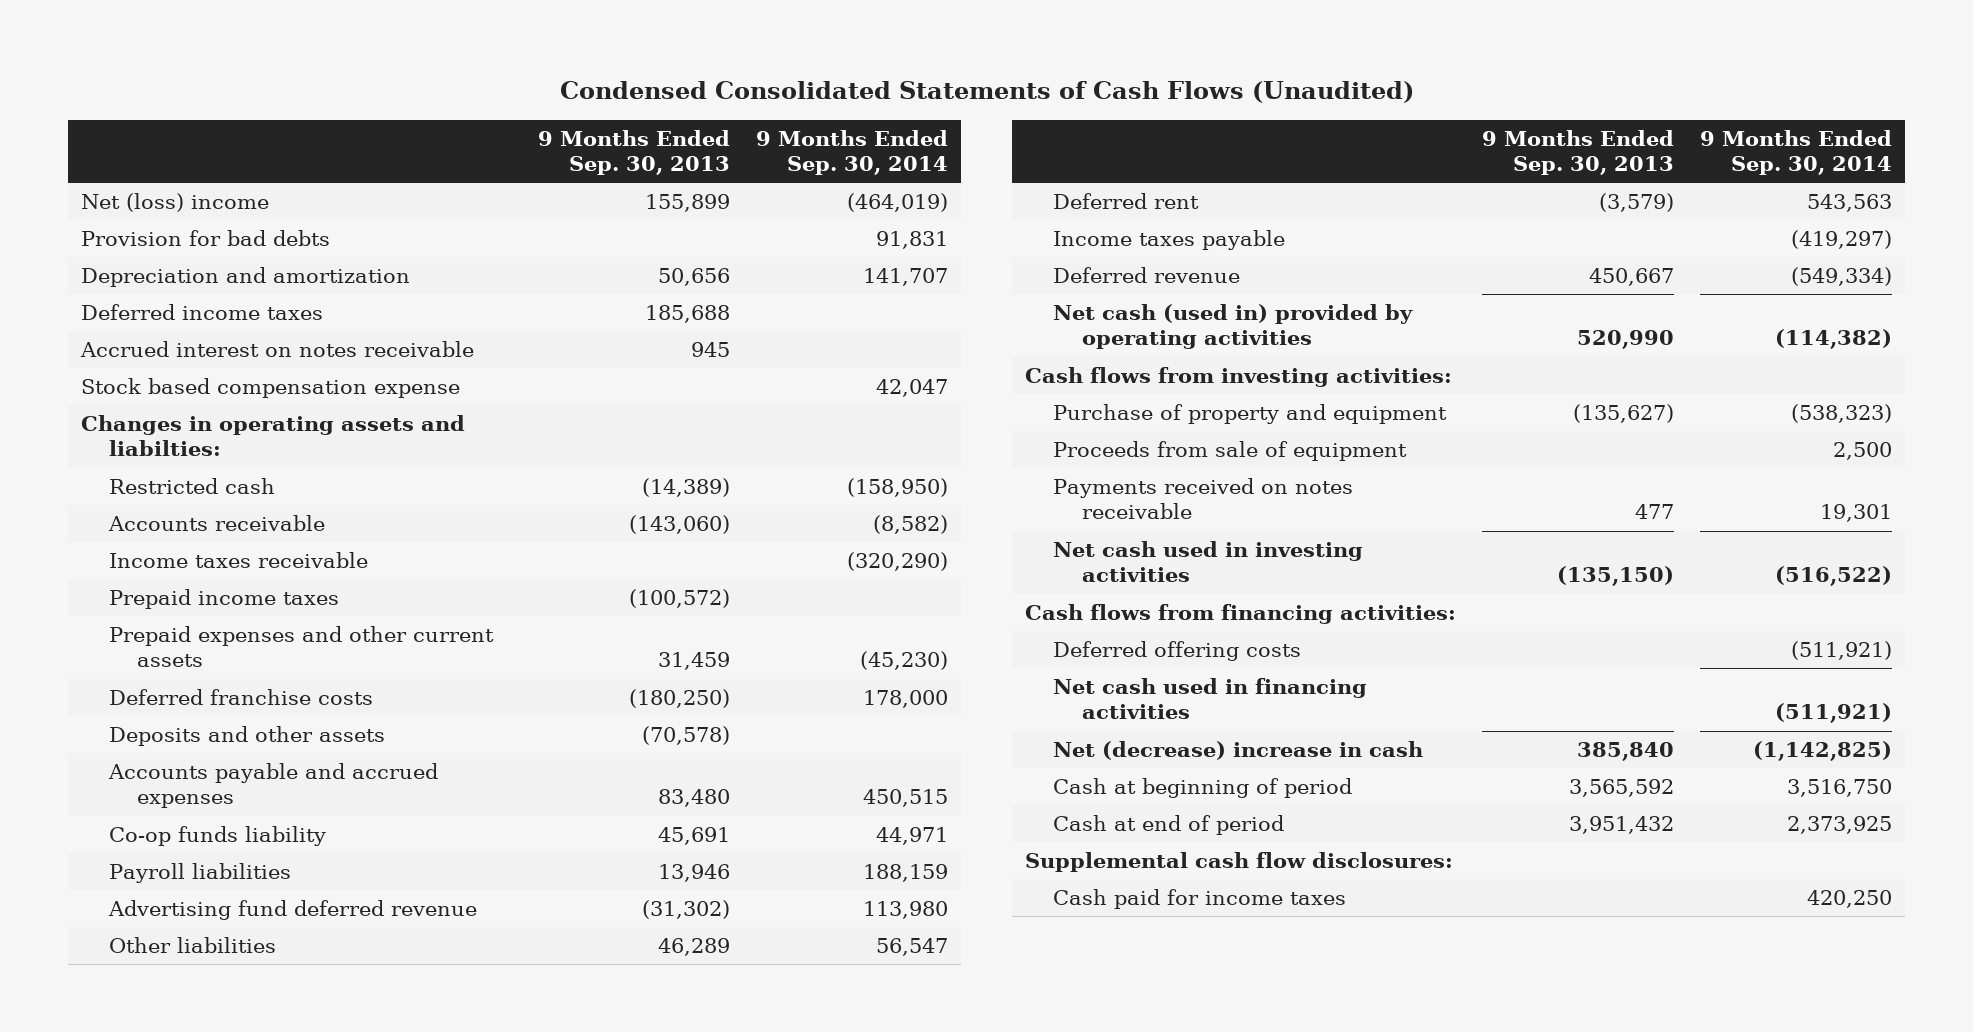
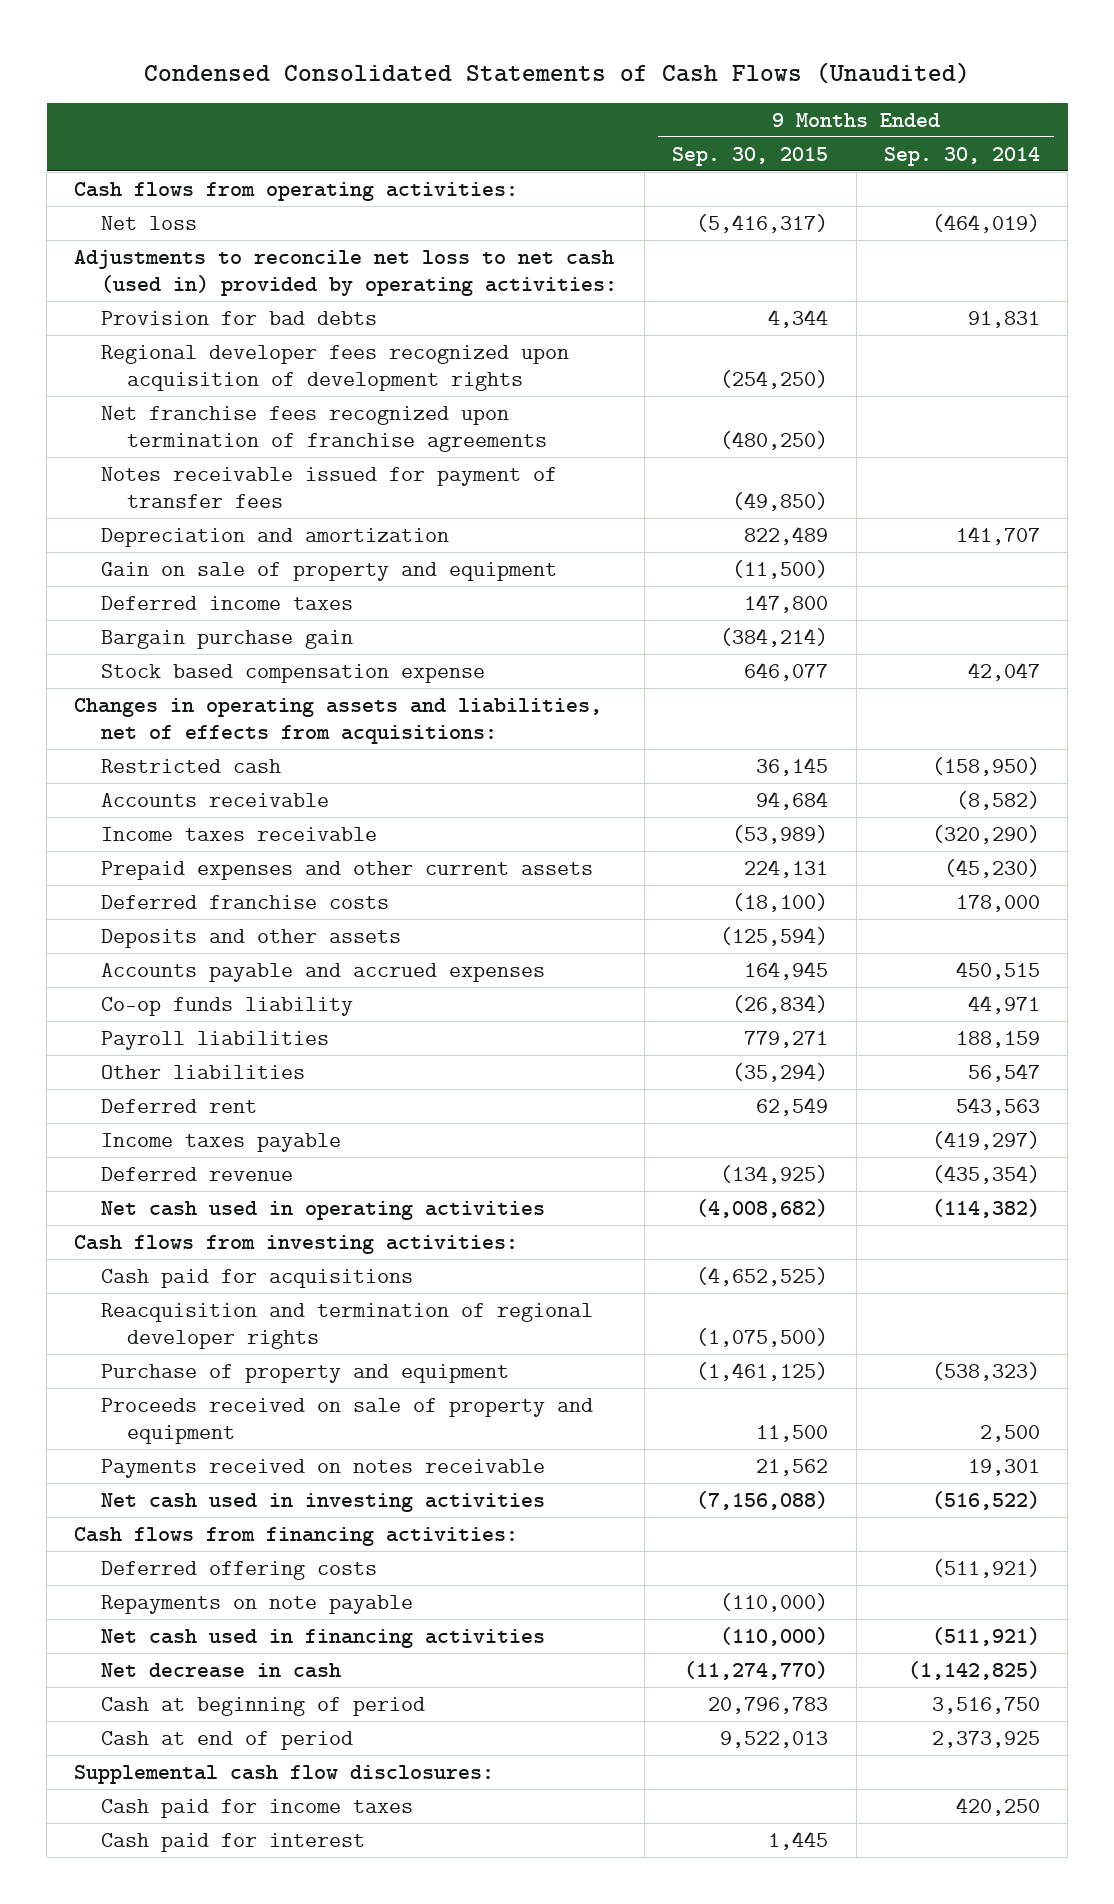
- | 9 Months Ended Sep. 30, 2013 | 9 Months Ended Sep. 30, 2014
+ | 9 Months Ended Sep. 30, 2015 | 9 Months Ended Sep. 30, 2014
- Net (loss) income | 155,899 | (464,019)
+ Cash flows from operating activities:
+ Net loss | (5,416,317) | (464,019)
+ Adjustments to reconcile net loss to net cash (used in) provided by operating activities:
+ Regional developer fees recognized upon acquisition of development rights | (254,250) |
+ Net franchise fees recognized upon termination of franchise agreements | (480,250) |
+ Notes receivable issued for payment of transfer fees | (49,850) |
+ Gain on sale of property and equipment | (11,500) |
- Accrued interest on notes receivable | 945 |
+ Bargain purchase gain | (384,214) |
- Changes in operating assets and liabilties:
+ Changes in operating assets and liabilities, net of effects from acquisitions:
- Prepaid income taxes | (100,572) |
- Advertising fund deferred revenue | (31,302) | 113,980
- Deferred revenue | 450,667 | (549,334)
- Net cash (used in) provided by operating activities | 520,990 | (114,382)
+ Deferred revenue | (134,925) | (435,354)
+ Net cash used in operating activities | (4,008,682) | (114,382)
+ Cash paid for acquisitions | (4,652,525) |
+ Reacquisition and termination of regional developer rights | (1,075,500) |
- Proceeds from sale of equipment | | 2,500
+ Proceeds received on sale of property and equipment | 11,500 | 2,500
+ Repayments on note payable | (110,000) |
- Net (decrease) increase in cash | 385,840 | (1,142,825)
+ Net decrease in cash | (11,274,770) | (1,142,825)
+ Cash paid for interest | 1,445 |

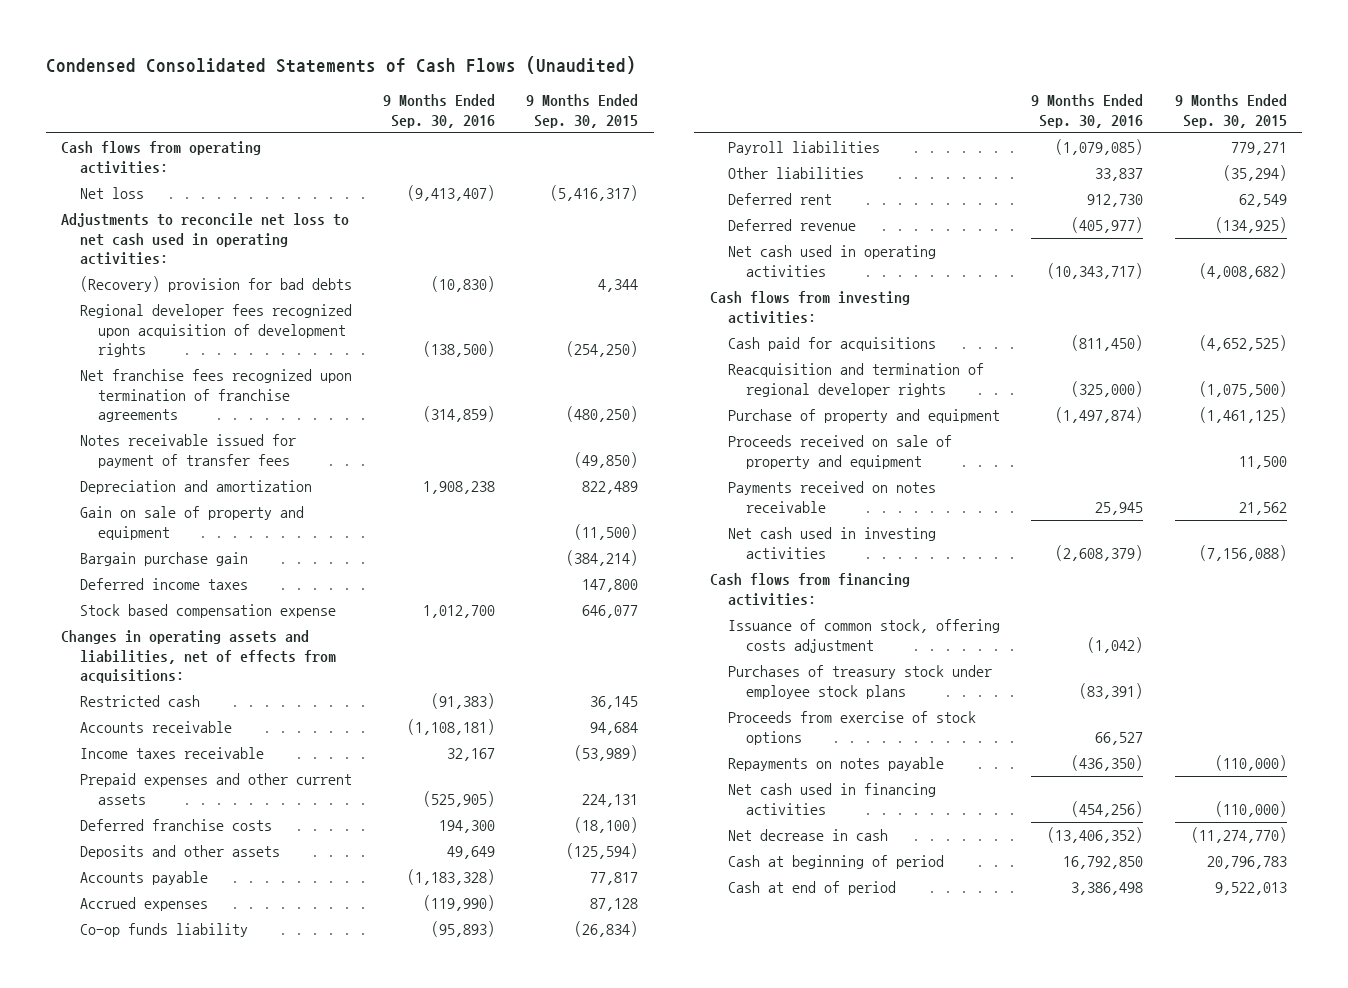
- | 9 Months Ended Sep. 30, 2015 | 9 Months Ended Sep. 30, 2014
+ | 9 Months Ended Sep. 30, 2016 | 9 Months Ended Sep. 30, 2015
- Adjustments to reconcile net loss to net cash (used in) provided by operating activities:
- Provision for bad debts | 4,344 | 91,831
+ Adjustments to reconcile net loss to net cash used in operating activities:
+ (Recovery) provision for bad debts | (10,830) | 4,344
moved down: Deferred income taxes | | 147,800
- Accounts payable and accrued expenses | 164,945 | 450,515
+ Accounts payable | (1,183,328) | 77,817
+ Accrued expenses | (119,990) | 87,128
- Income taxes payable | | (419,297)
- Deferred offering costs | | (511,921)
- Repayments on note payable | (110,000) |
+ Issuance of common stock, offering costs adjustment | (1,042) |
+ Purchases of treasury stock under employee stock plans | (83,391) |
+ Proceeds from exercise of stock options | 66,527 |
+ Repayments on notes payable | (436,350) | (110,000)
- Supplemental cash flow disclosures:
- Cash paid for income taxes | | 420,250
- Cash paid for interest | 1,445 |

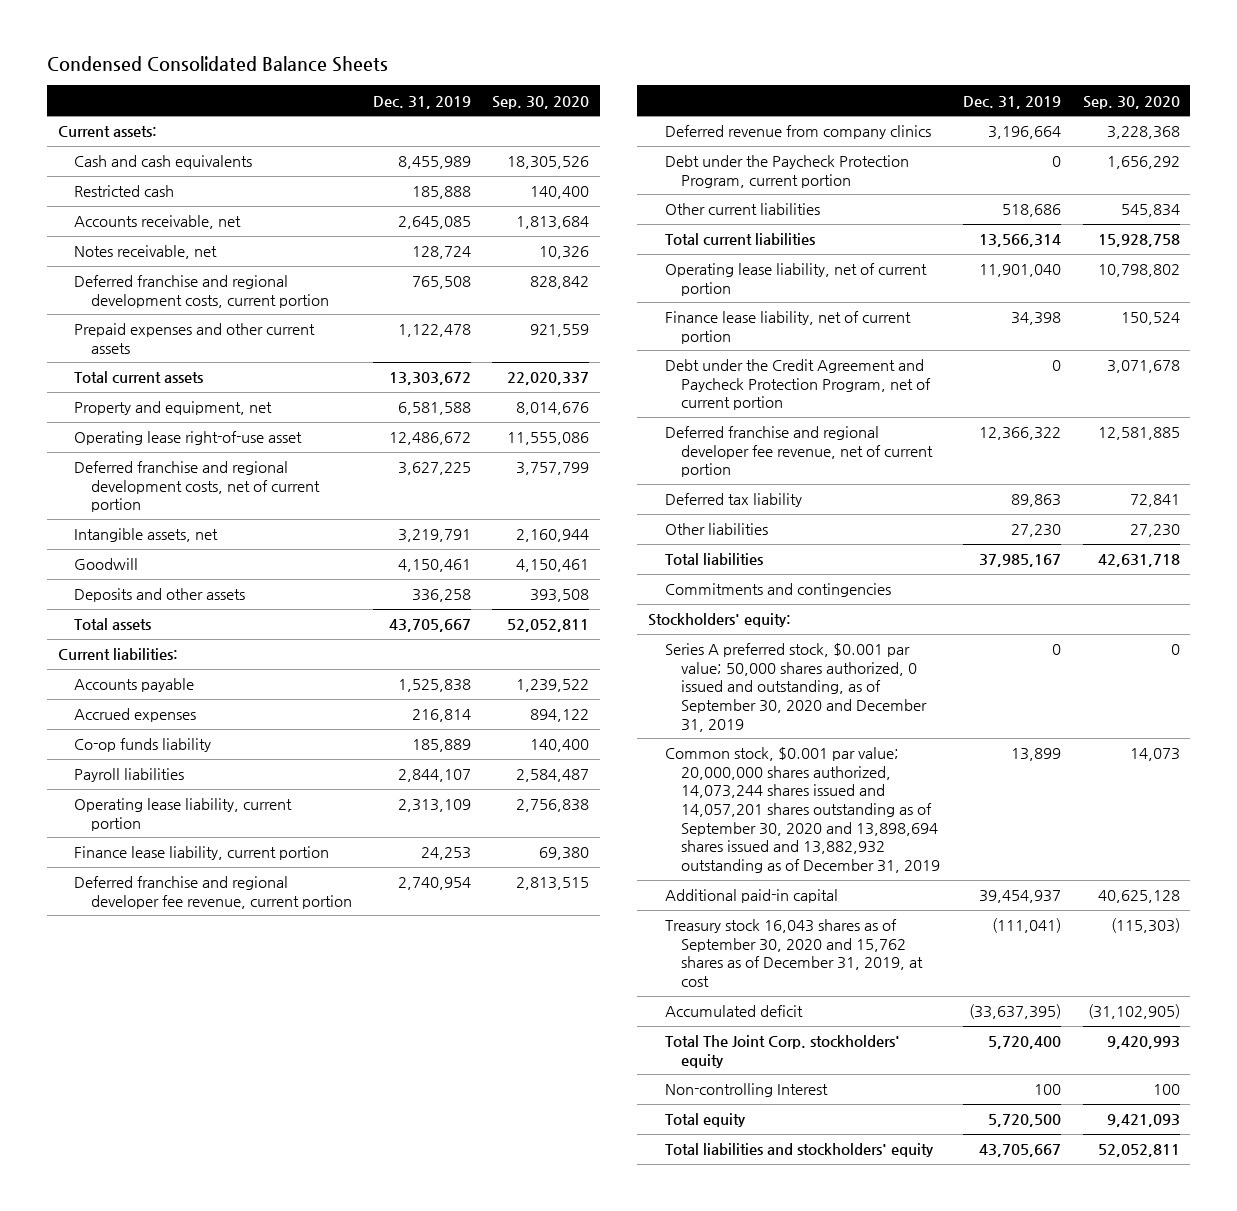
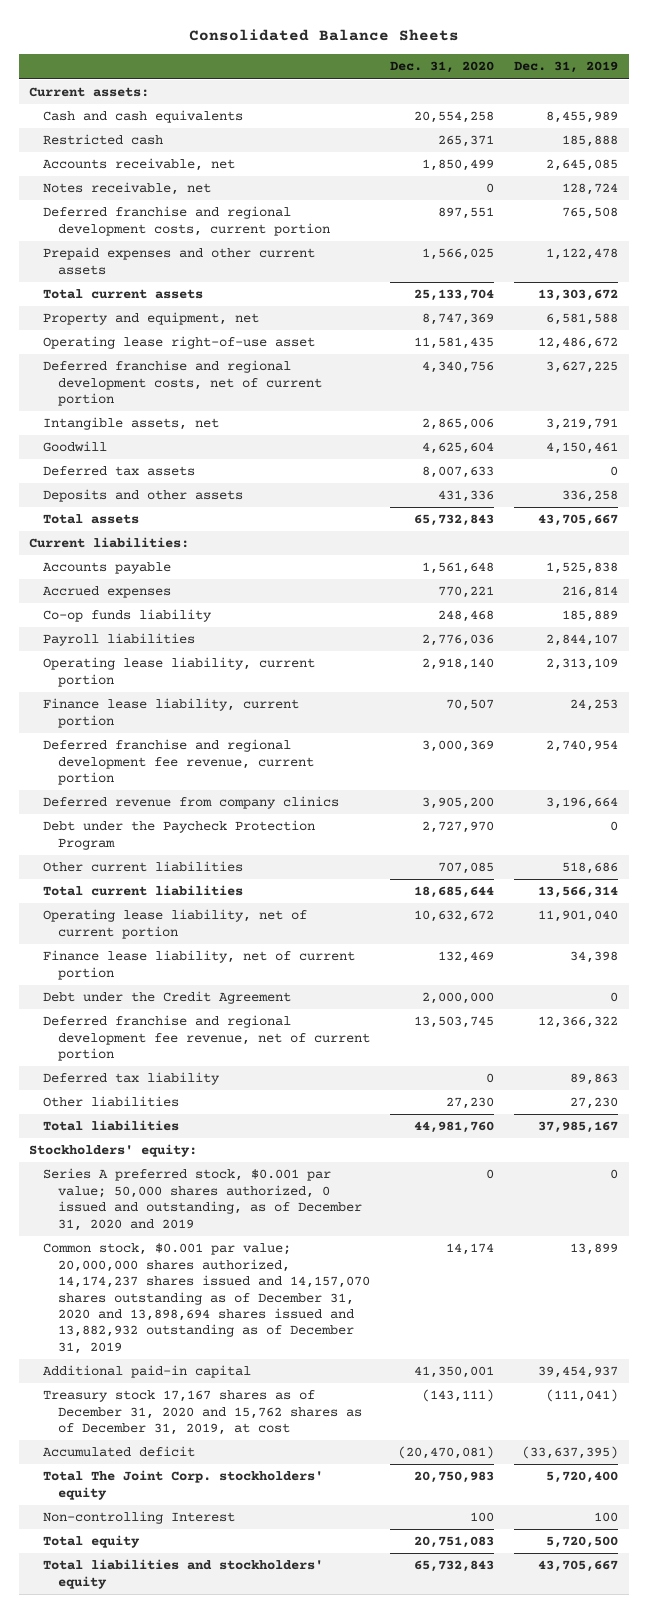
- Condensed Consolidated Balance Sheets
+ Consolidated Balance Sheets
- | Dec. 31, 2019 | Sep. 30, 2020
+ | Dec. 31, 2020 | Dec. 31, 2019
+ Deferred tax assets | 8,007,633 | 0
- Deferred franchise and regional developer fee revenue, current portion | 2,740,954 | 2,813,515
+ Deferred franchise and regional development fee revenue, current portion | 3,000,369 | 2,740,954
- Debt under the Paycheck Protection Program, current portion | 0 | 1,656,292
+ Debt under the Paycheck Protection Program | 2,727,970 | 0
- Debt under the Credit Agreement and Paycheck Protection Program, net of current portion | 0 | 3,071,678
- Deferred franchise and regional developer fee revenue, net of current portion | 12,366,322 | 12,581,885
+ Debt under the Credit Agreement | 2,000,000 | 0
+ Deferred franchise and regional development fee revenue, net of current portion | 13,503,745 | 12,366,322
- Commitments and contingencies
- Series A preferred stock, $0.001 par value; 50,000 shares authorized, 0 issued and outstanding, as of September 30, 2020 and December 31, 2019 | 0 | 0
- Common stock, $0.001 par value; 20,000,000 shares authorized, 14,073,244 shares issued and 14,057,201 shares outstanding as of September 30, 2020 and 13,898,694 shares issued and 13,882,932 outstanding as of December 31, 2019 | 13,899 | 14,073
+ Series A preferred stock, $0.001 par value; 50,000 shares authorized, 0 issued and outstanding, as of December 31, 2020 and 2019 | 0 | 0
+ Common stock, $0.001 par value; 20,000,000 shares authorized, 14,174,237 shares issued and 14,157,070 shares outstanding as of December 31, 2020 and 13,898,694 shares issued and 13,882,932 outstanding as of December 31, 2019 | 14,174 | 13,899
- Treasury stock 16,043 shares as of September 30, 2020 and 15,762 shares as of December 31, 2019, at cost | (111,041) | (115,303)
+ Treasury stock 17,167 shares as of December 31, 2020 and 15,762 shares as of December 31, 2019, at cost | (143,111) | (111,041)

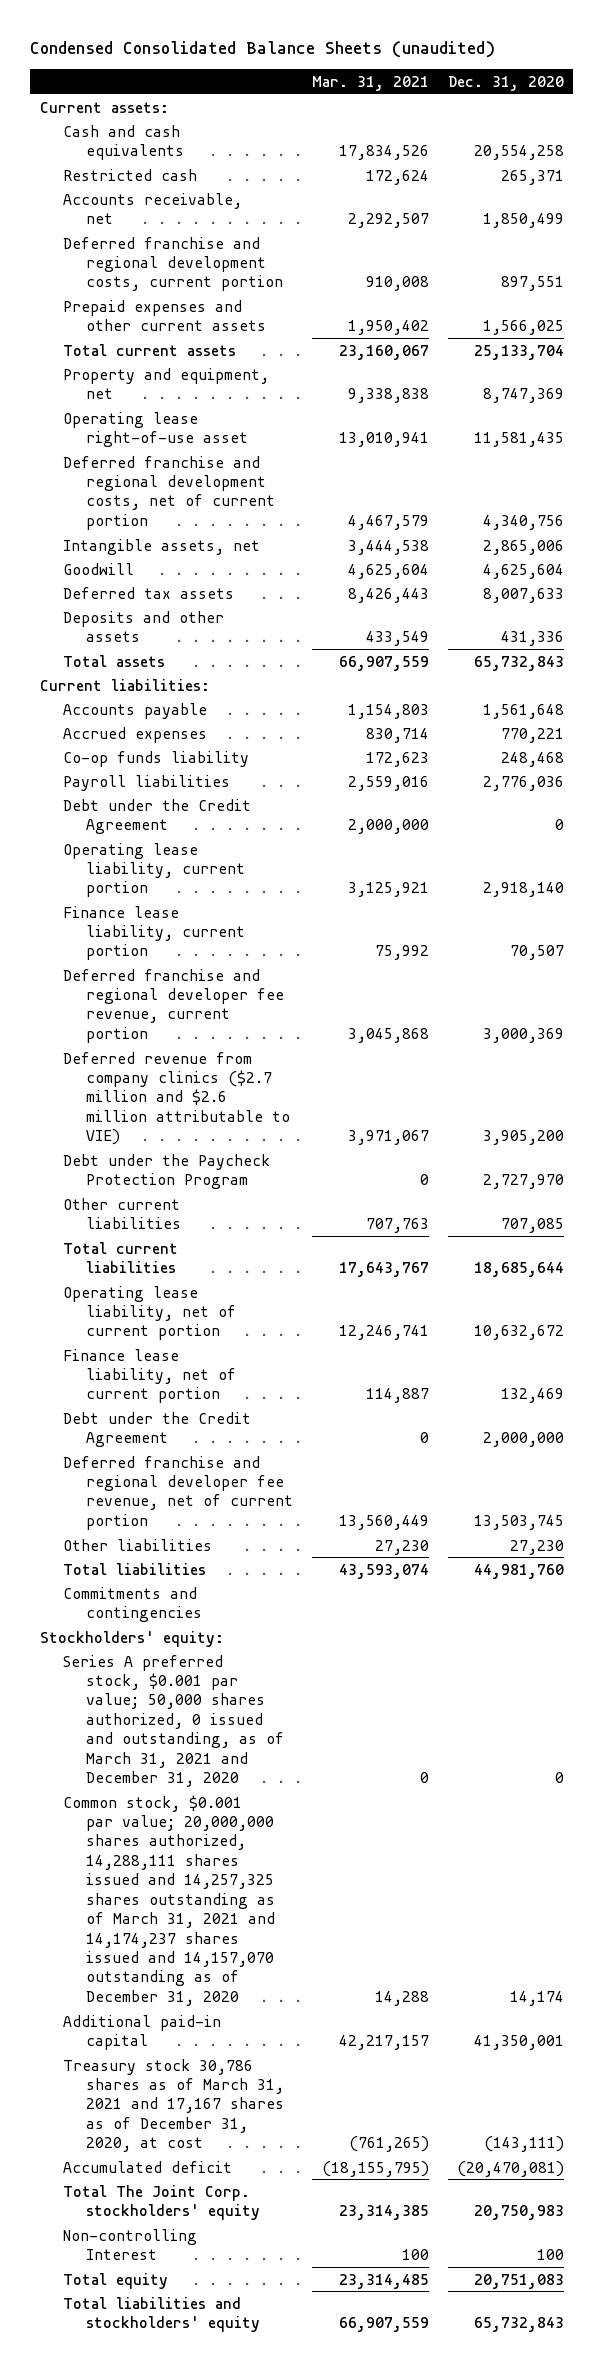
- Consolidated Balance Sheets
+ Condensed Consolidated Balance Sheets (unaudited)
- | Dec. 31, 2020 | Dec. 31, 2019
+ | Mar. 31, 2021 | Dec. 31, 2020
- Notes receivable, net | 0 | 128,724
+ Debt under the Credit Agreement | 2,000,000 | 0
- Deferred franchise and regional development fee revenue, current portion | 3,000,369 | 2,740,954
- Deferred revenue from company clinics | 3,905,200 | 3,196,664
+ Deferred franchise and regional developer fee revenue, current portion | 3,045,868 | 3,000,369
+ Deferred revenue from company clinics ($2.7 million and $2.6 million attributable to VIE) | 3,971,067 | 3,905,200
- Deferred franchise and regional development fee revenue, net of current portion | 13,503,745 | 12,366,322
- Deferred tax liability | 0 | 89,863
+ Deferred franchise and regional developer fee revenue, net of current portion | 13,560,449 | 13,503,745
+ Commitments and contingencies
- Series A preferred stock, $0.001 par value; 50,000 shares authorized, 0 issued and outstanding, as of December 31, 2020 and 2019 | 0 | 0
- Common stock, $0.001 par value; 20,000,000 shares authorized, 14,174,237 shares issued and 14,157,070 shares outstanding as of December 31, 2020 and 13,898,694 shares issued and 13,882,932 outstanding as of December 31, 2019 | 14,174 | 13,899
+ Series A preferred stock, $0.001 par value; 50,000 shares authorized, 0 issued and outstanding, as of March 31, 2021 and December 31, 2020 | 0 | 0
+ Common stock, $0.001 par value; 20,000,000 shares authorized, 14,288,111 shares issued and 14,257,325 shares outstanding as of March 31, 2021 and 14,174,237 shares issued and 14,157,070 outstanding as of December 31, 2020 | 14,288 | 14,174
- Treasury stock 17,167 shares as of December 31, 2020 and 15,762 shares as of December 31, 2019, at cost | (143,111) | (111,041)
+ Treasury stock 30,786 shares as of March 31, 2021 and 17,167 shares as of December 31, 2020, at cost | (761,265) | (143,111)

